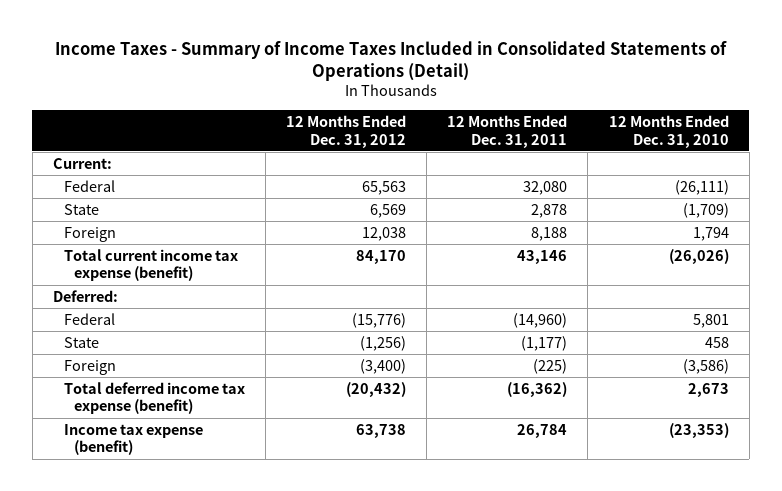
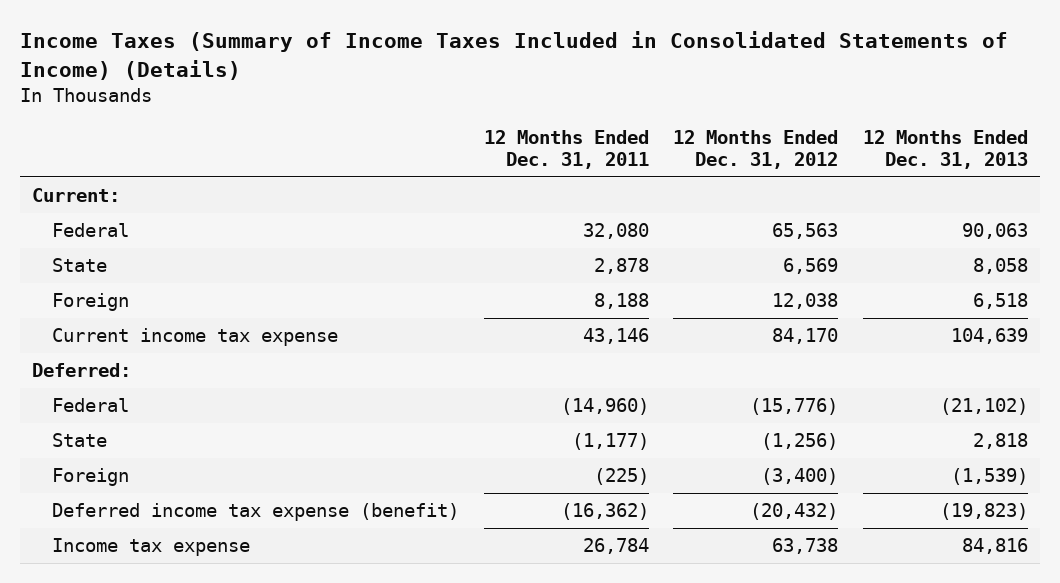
- Income Taxes - Summary of Income Taxes Included in Consolidated Statements of Operations (Detail)
+ Income Taxes (Summary of Income Taxes Included in Consolidated Statements of Income) (Details)
- | 12 Months Ended Dec. 31, 2012 | 12 Months Ended Dec. 31, 2011 | 12 Months Ended Dec. 31, 2010
+ | 12 Months Ended Dec. 31, 2011 | 12 Months Ended Dec. 31, 2012 | 12 Months Ended Dec. 31, 2013
- Total current income tax expense (benefit) | 84,170 | 43,146 | (26,026)
+ Current income tax expense | 43,146 | 84,170 | 104,639
- Total deferred income tax expense (benefit) | (20,432) | (16,362) | 2,673
- Income tax expense (benefit) | 63,738 | 26,784 | (23,353)
+ Deferred income tax expense (benefit) | (16,362) | (20,432) | (19,823)
+ Income tax expense | 26,784 | 63,738 | 84,816

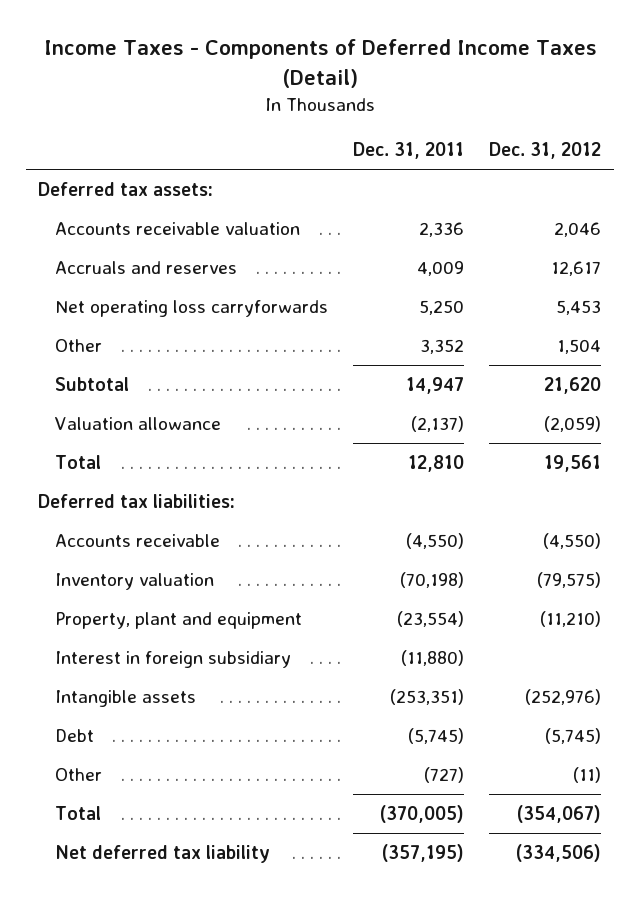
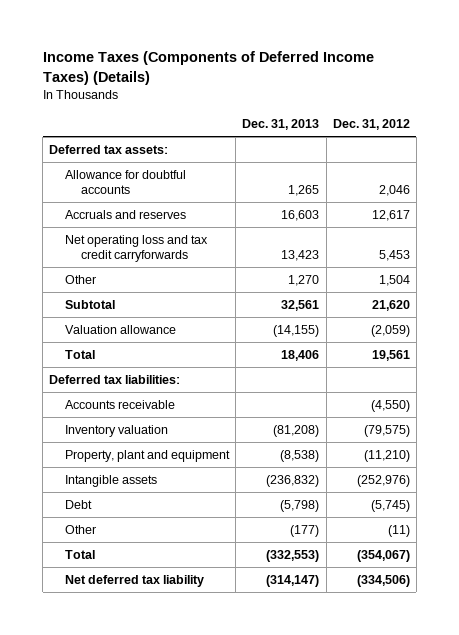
- Income Taxes - Components of Deferred Income Taxes (Detail)
+ Income Taxes (Components of Deferred Income Taxes) (Details)
- | Dec. 31, 2011 | Dec. 31, 2012
+ | Dec. 31, 2013 | Dec. 31, 2012
- Accounts receivable valuation | 2,336 | 2,046
+ Allowance for doubtful accounts | 1,265 | 2,046
- Net operating loss carryforwards | 5,250 | 5,453
+ Net operating loss and tax credit carryforwards | 13,423 | 5,453
- Interest in foreign subsidiary | (11,880) |

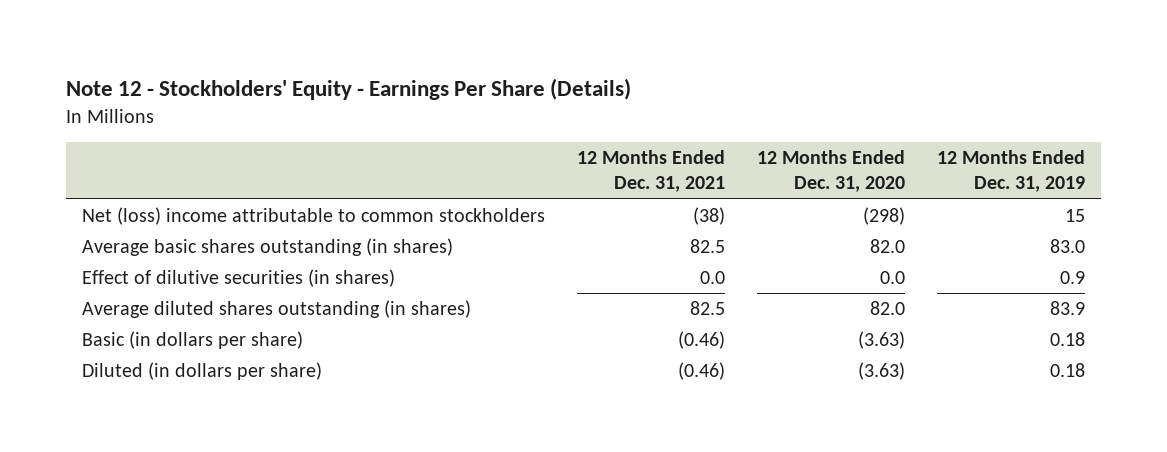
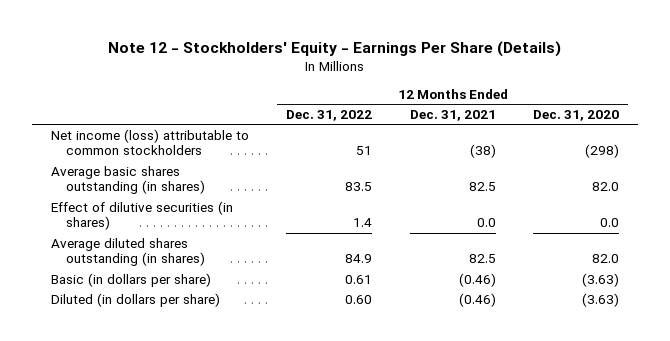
- | 12 Months Ended Dec. 31, 2021 | 12 Months Ended Dec. 31, 2020 | 12 Months Ended Dec. 31, 2019
+ | 12 Months Ended Dec. 31, 2022 | 12 Months Ended Dec. 31, 2021 | 12 Months Ended Dec. 31, 2020
- Net (loss) income attributable to common stockholders | (38) | (298) | 15
+ Net income (loss) attributable to common stockholders | 51 | (38) | (298)

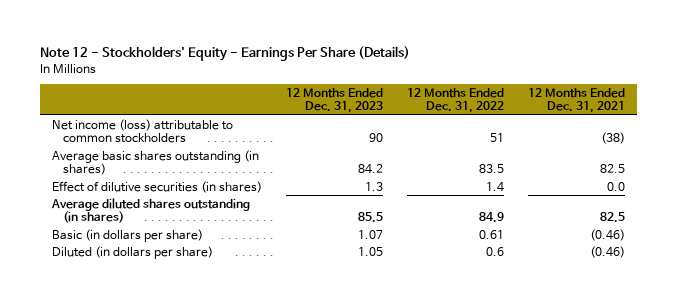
- | 12 Months Ended Dec. 31, 2022 | 12 Months Ended Dec. 31, 2021 | 12 Months Ended Dec. 31, 2020
+ | 12 Months Ended Dec. 31, 2023 | 12 Months Ended Dec. 31, 2022 | 12 Months Ended Dec. 31, 2021
- Diluted (in dollars per share) | 0.60 | (0.46) | (3.63)
+ Diluted (in dollars per share) | 1.05 | 0.6 | (0.46)

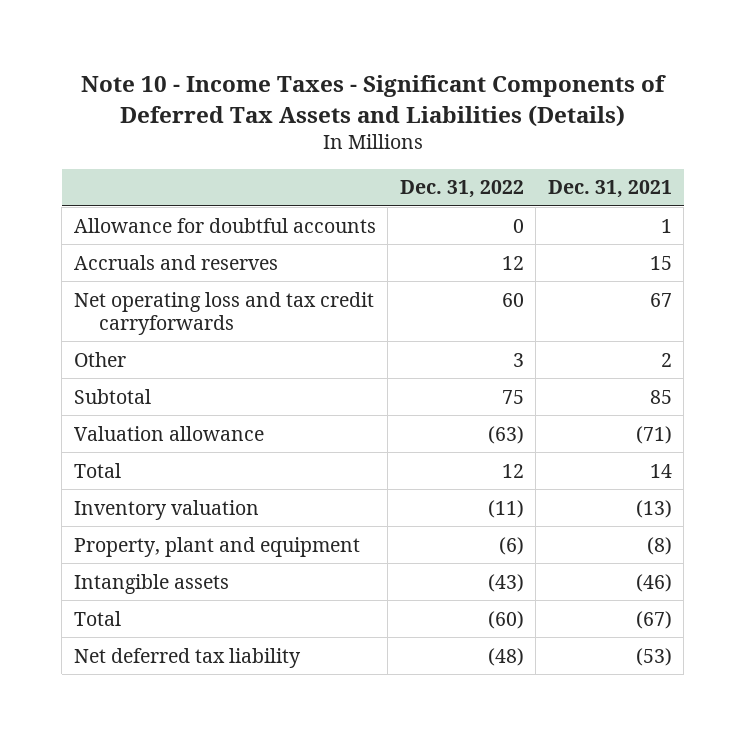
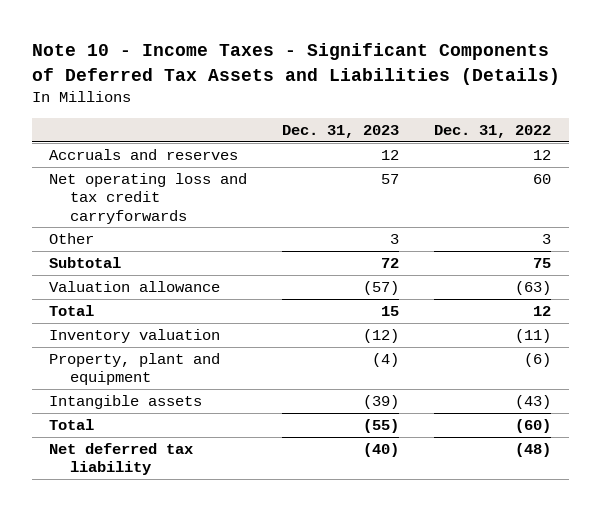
- | Dec. 31, 2022 | Dec. 31, 2021
+ | Dec. 31, 2023 | Dec. 31, 2022
- Allowance for doubtful accounts | 0 | 1

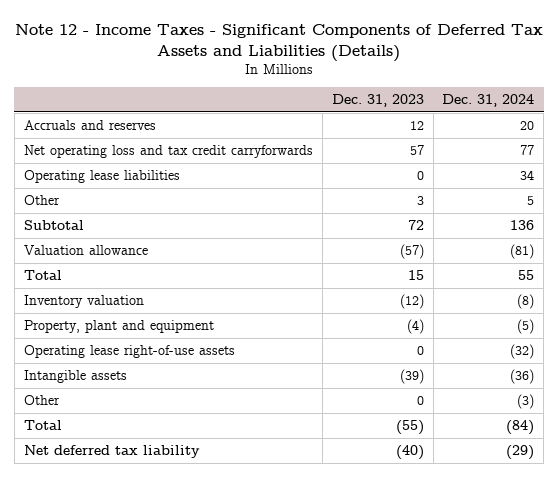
- Note 10 - Income Taxes - Significant Components of Deferred Tax Assets and Liabilities (Details)
+ Note 12 - Income Taxes - Significant Components of Deferred Tax Assets and Liabilities (Details)
- | Dec. 31, 2023 | Dec. 31, 2022
+ | Dec. 31, 2023 | Dec. 31, 2024
+ Operating lease liabilities | 0 | 34
+ Operating lease right-of-use assets | 0 | (32)
+ Other | 0 | (3)

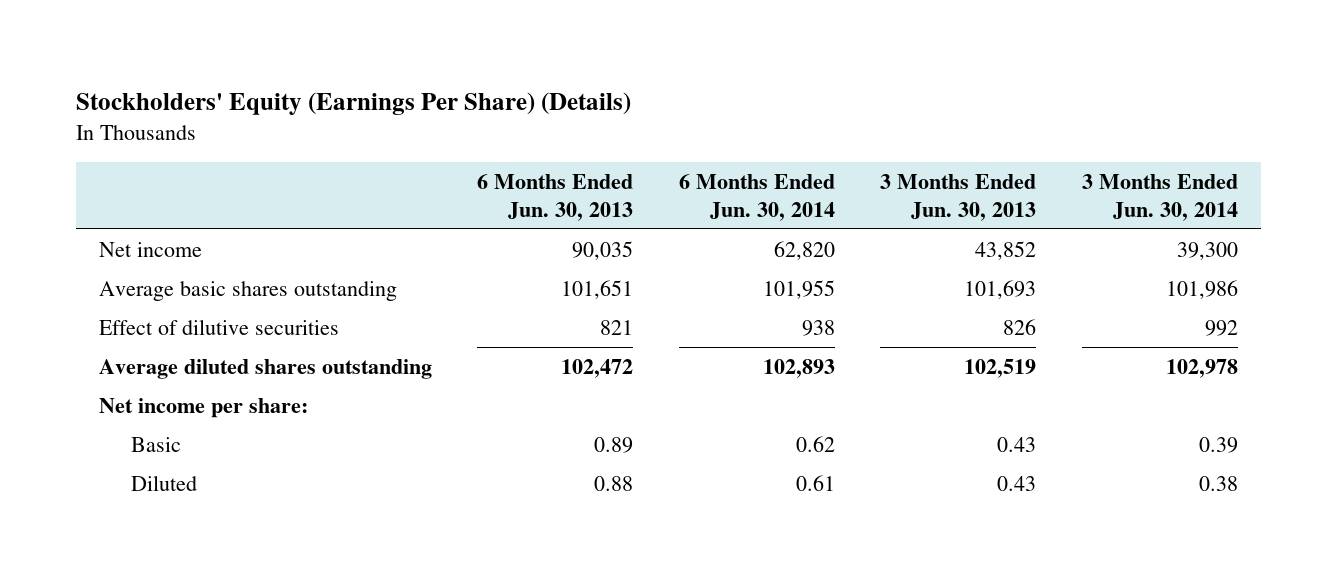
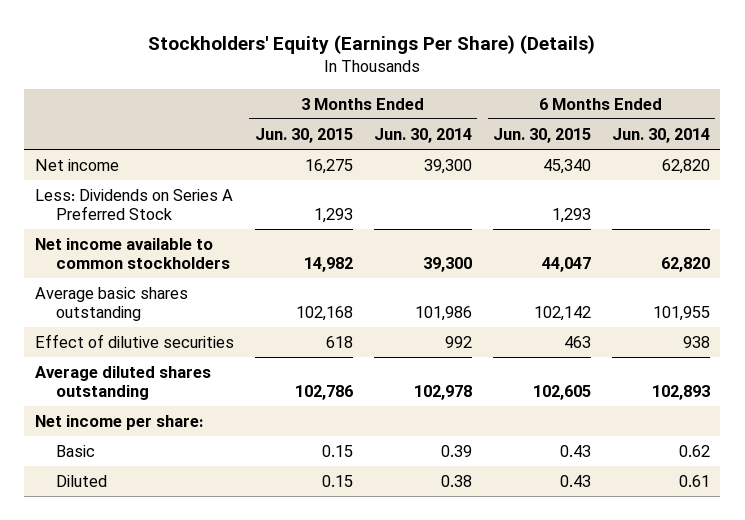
- | 6 Months Ended Jun. 30, 2013 | 6 Months Ended Jun. 30, 2014 | 3 Months Ended Jun. 30, 2013 | 3 Months Ended Jun. 30, 2014
+ | 3 Months Ended Jun. 30, 2015 | 3 Months Ended Jun. 30, 2014 | 6 Months Ended Jun. 30, 2015 | 6 Months Ended Jun. 30, 2014
+ Less: Dividends on Series A Preferred Stock | 1,293 | | 1,293 |
+ Net income available to common stockholders | 14,982 | 39,300 | 44,047 | 62,820

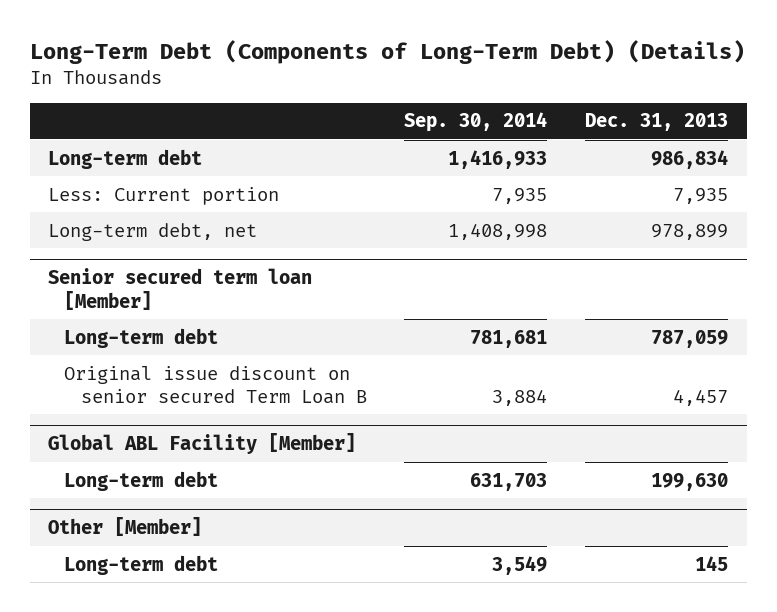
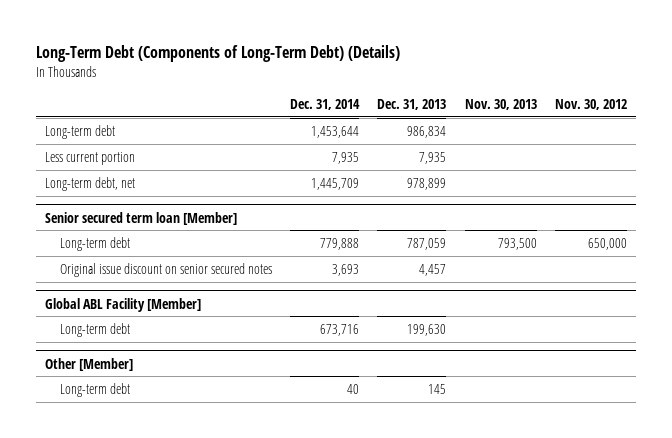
- | Sep. 30, 2014 | Dec. 31, 2013
+ | Dec. 31, 2014 | Dec. 31, 2013 | Nov. 30, 2013 | Nov. 30, 2012
- Less: Current portion | 7,935 | 7,935
+ Less current portion | 7,935 | 7,935 | |
@ Senior secured term loan [Member]
- Original issue discount on senior secured Term Loan B | 3,884 | 4,457
+ Original issue discount on senior secured notes | 3,693 | 4,457 | |

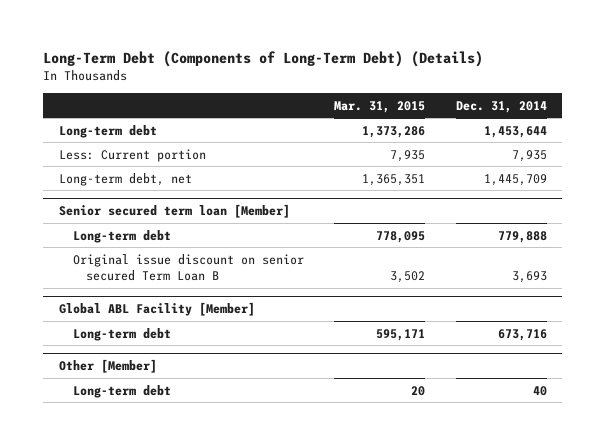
- | Dec. 31, 2014 | Dec. 31, 2013 | Nov. 30, 2013 | Nov. 30, 2012
+ | Mar. 31, 2015 | Dec. 31, 2014
- Less current portion | 7,935 | 7,935 | |
+ Less: Current portion | 7,935 | 7,935
@ Senior secured term loan [Member]
- Original issue discount on senior secured notes | 3,693 | 4,457 | |
+ Original issue discount on senior secured Term Loan B | 3,502 | 3,693

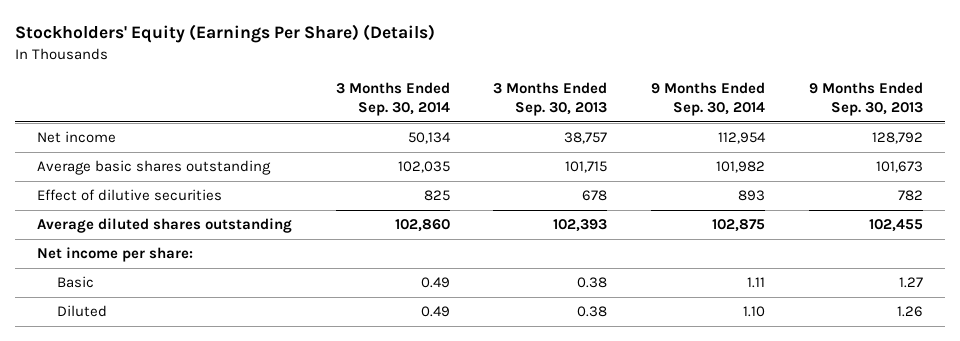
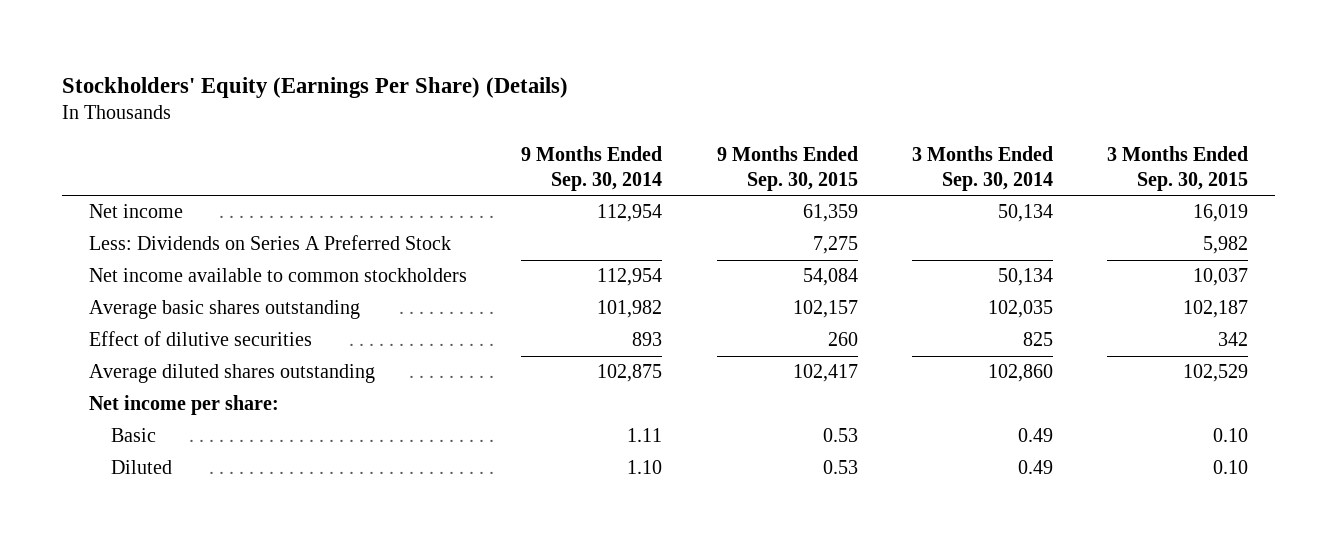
- | 3 Months Ended Sep. 30, 2014 | 3 Months Ended Sep. 30, 2013 | 9 Months Ended Sep. 30, 2014 | 9 Months Ended Sep. 30, 2013
+ | 9 Months Ended Sep. 30, 2014 | 9 Months Ended Sep. 30, 2015 | 3 Months Ended Sep. 30, 2014 | 3 Months Ended Sep. 30, 2015
+ Less: Dividends on Series A Preferred Stock | | 7,275 | | 5,982
+ Net income available to common stockholders | 112,954 | 54,084 | 50,134 | 10,037

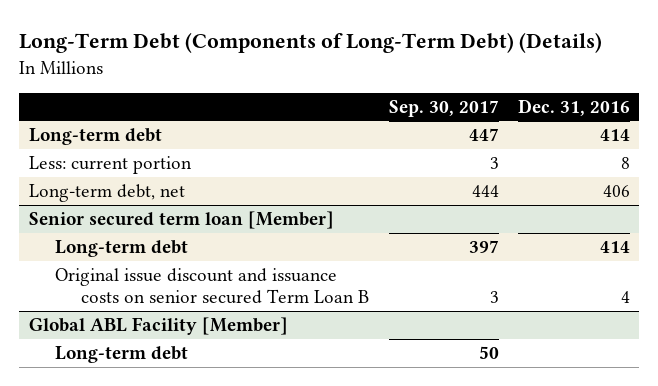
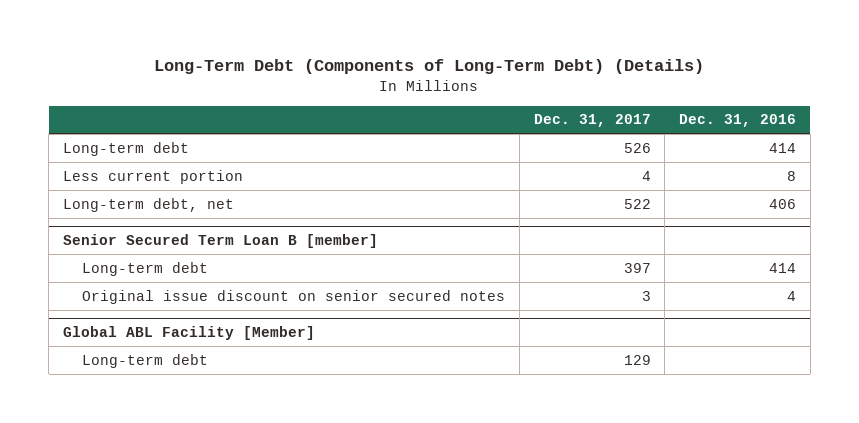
- | Sep. 30, 2017 | Dec. 31, 2016
+ | Dec. 31, 2017 | Dec. 31, 2016
- Less: current portion | 3 | 8
+ Less current portion | 4 | 8
- Senior secured term loan [Member]
+ Senior Secured Term Loan B [member]
- Original issue discount and issuance costs on senior secured Term Loan B | 3 | 4
+ Original issue discount on senior secured notes | 3 | 4

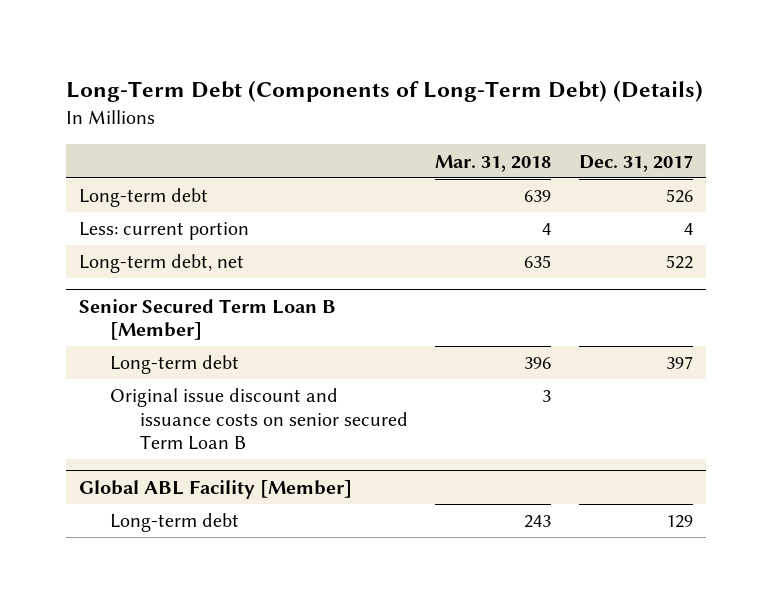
- | Dec. 31, 2017 | Dec. 31, 2016
+ | Mar. 31, 2018 | Dec. 31, 2017
- Less current portion | 4 | 8
+ Less: current portion | 4 | 4
- Senior Secured Term Loan B [member]
+ Senior Secured Term Loan B [Member]
- Original issue discount on senior secured notes | 3 | 4
+ Original issue discount and issuance costs on senior secured Term Loan B | 3 |

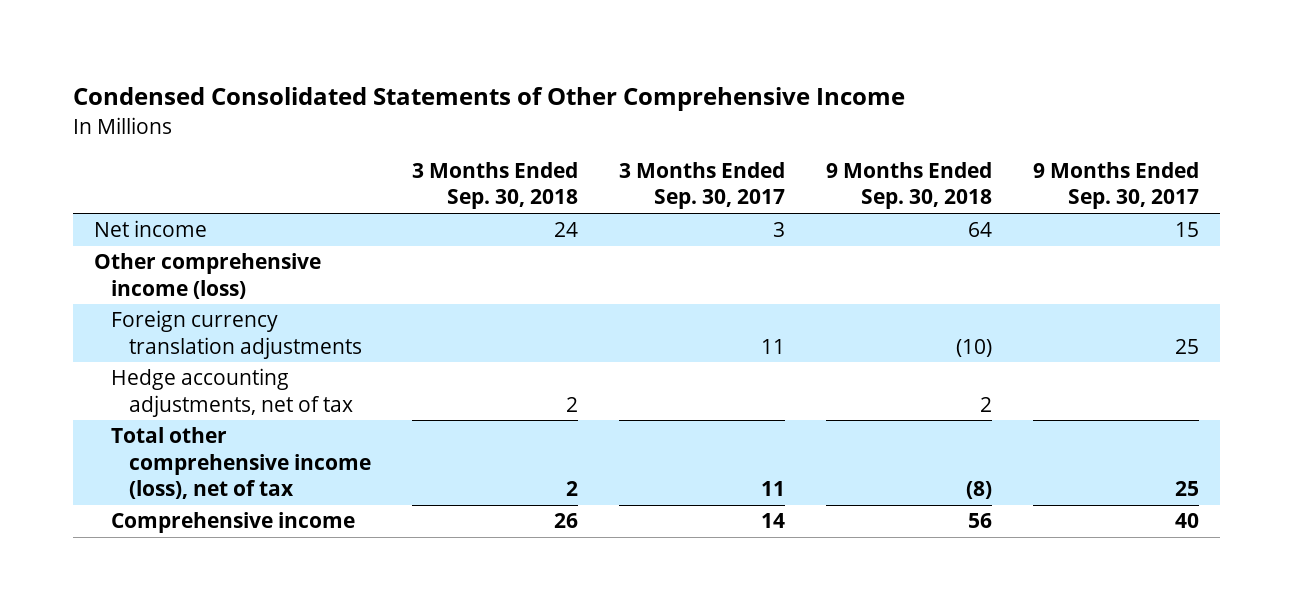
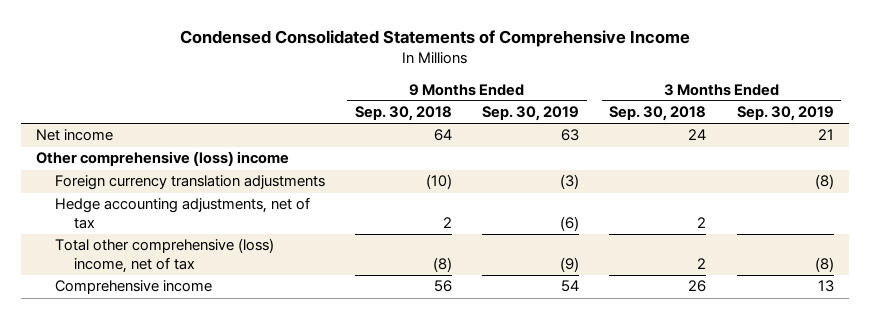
- Condensed Consolidated Statements of Other Comprehensive Income
+ Condensed Consolidated Statements of Comprehensive Income
- | 3 Months Ended Sep. 30, 2018 | 3 Months Ended Sep. 30, 2017 | 9 Months Ended Sep. 30, 2018 | 9 Months Ended Sep. 30, 2017
+ | 9 Months Ended Sep. 30, 2018 | 9 Months Ended Sep. 30, 2019 | 3 Months Ended Sep. 30, 2018 | 3 Months Ended Sep. 30, 2019
- Other comprehensive income (loss)
+ Other comprehensive (loss) income
- Total other comprehensive income (loss), net of tax | 2 | 11 | (8) | 25
+ Total other comprehensive (loss) income, net of tax | (8) | (9) | 2 | (8)

